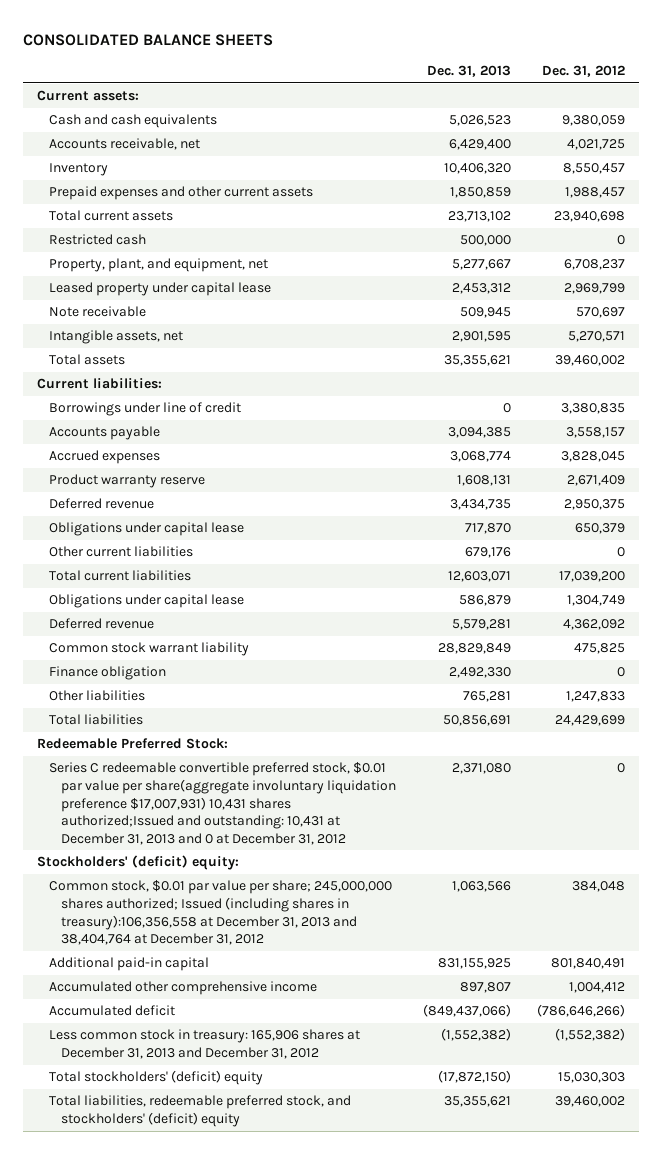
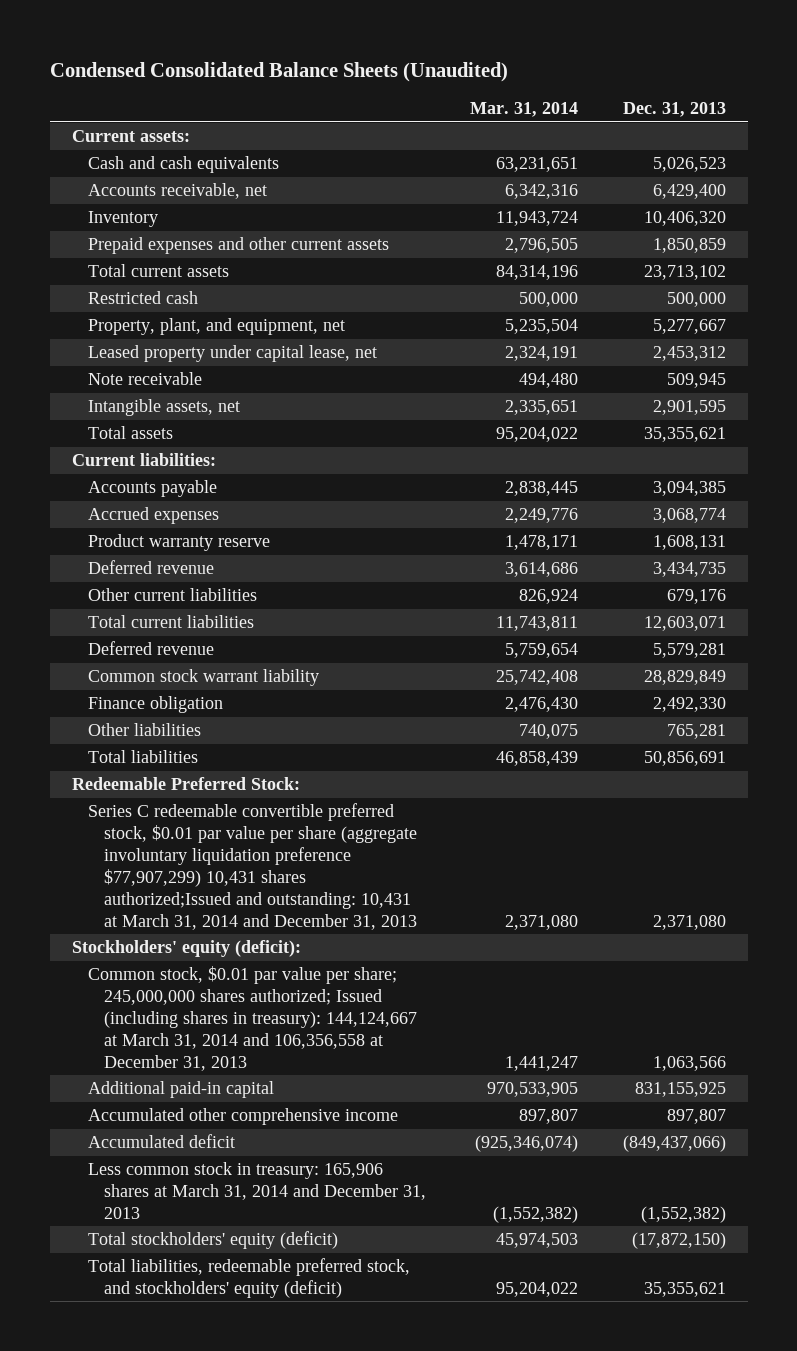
- CONSOLIDATED BALANCE SHEETS
+ Condensed Consolidated Balance Sheets (Unaudited)
- | Dec. 31, 2013 | Dec. 31, 2012
+ | Mar. 31, 2014 | Dec. 31, 2013
- Leased property under capital lease | 2,453,312 | 2,969,799
+ Leased property under capital lease, net | 2,324,191 | 2,453,312
- Borrowings under line of credit | 0 | 3,380,835
- Obligations under capital lease | 717,870 | 650,379
- Obligations under capital lease | 586,879 | 1,304,749
- Series C redeemable convertible preferred stock, $0.01 par value per share(aggregate involuntary liquidation preference $17,007,931) 10,431 shares authorized;Issued and outstanding: 10,431 at December 31, 2013 and 0 at December 31, 2012 | 2,371,080 | 0
- Stockholders' (deficit) equity:
- Common stock, $0.01 par value per share; 245,000,000 shares authorized; Issued (including shares in treasury):106,356,558 at December 31, 2013 and 38,404,764 at December 31, 2012 | 1,063,566 | 384,048
+ Series C redeemable convertible preferred stock, $0.01 par value per share (aggregate involuntary liquidation preference $77,907,299) 10,431 shares authorized;Issued and outstanding: 10,431 at March 31, 2014 and December 31, 2013 | 2,371,080 | 2,371,080
+ Stockholders' equity (deficit):
+ Common stock, $0.01 par value per share; 245,000,000 shares authorized; Issued (including shares in treasury): 144,124,667 at March 31, 2014 and 106,356,558 at December 31, 2013 | 1,441,247 | 1,063,566
- Less common stock in treasury: 165,906 shares at December 31, 2013 and December 31, 2012 | (1,552,382) | (1,552,382)
- Total stockholders' (deficit) equity | (17,872,150) | 15,030,303
- Total liabilities, redeemable preferred stock, and stockholders' (deficit) equity | 35,355,621 | 39,460,002
+ Less common stock in treasury: 165,906 shares at March 31, 2014 and December 31, 2013 | (1,552,382) | (1,552,382)
+ Total stockholders' equity (deficit) | 45,974,503 | (17,872,150)
+ Total liabilities, redeemable preferred stock, and stockholders' equity (deficit) | 95,204,022 | 35,355,621

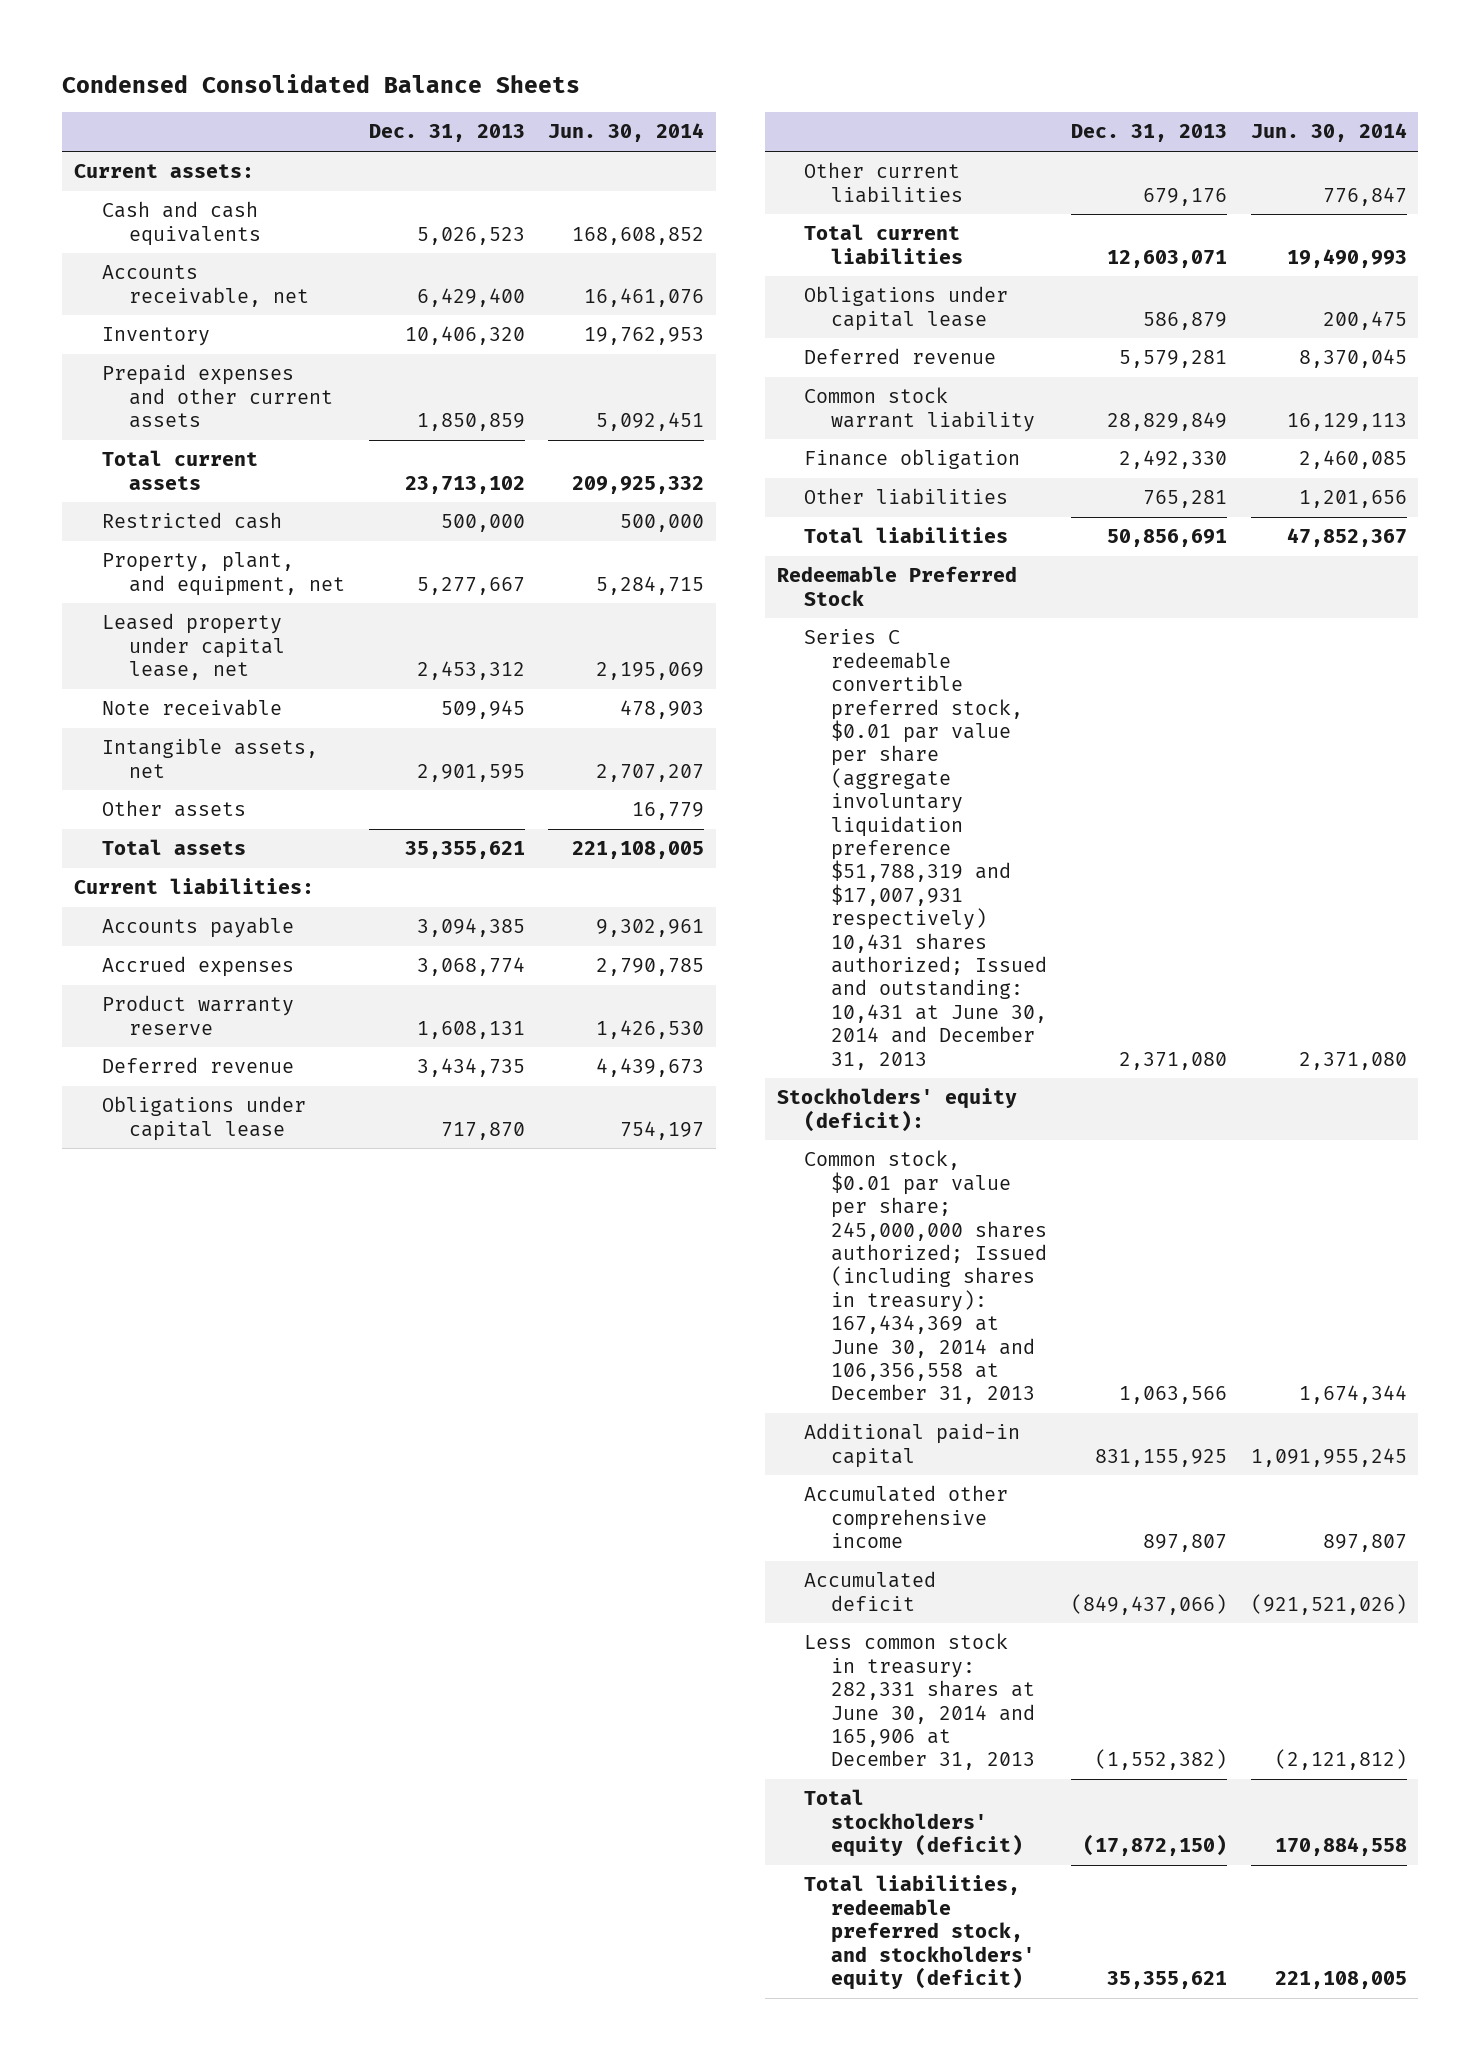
- Condensed Consolidated Balance Sheets (Unaudited)
+ Condensed Consolidated Balance Sheets
- | Mar. 31, 2014 | Dec. 31, 2013
+ | Dec. 31, 2013 | Jun. 30, 2014
+ Other assets | | 16,779
+ Obligations under capital lease | 717,870 | 754,197
+ Obligations under capital lease | 586,879 | 200,475
- Redeemable Preferred Stock:
- Series C redeemable convertible preferred stock, $0.01 par value per share (aggregate involuntary liquidation preference $77,907,299) 10,431 shares authorized;Issued and outstanding: 10,431 at March 31, 2014 and December 31, 2013 | 2,371,080 | 2,371,080
+ Redeemable Preferred Stock
+ Series C redeemable convertible preferred stock, $0.01 par value per share (aggregate involuntary liquidation preference $51,788,319 and $17,007,931 respectively) 10,431 shares authorized; Issued and outstanding: 10,431 at June 30, 2014 and December 31, 2013 | 2,371,080 | 2,371,080
- Common stock, $0.01 par value per share; 245,000,000 shares authorized; Issued (including shares in treasury): 144,124,667 at March 31, 2014 and 106,356,558 at December 31, 2013 | 1,441,247 | 1,063,566
+ Common stock, $0.01 par value per share; 245,000,000 shares authorized; Issued (including shares in treasury): 167,434,369 at June 30, 2014 and 106,356,558 at December 31, 2013 | 1,063,566 | 1,674,344
- Less common stock in treasury: 165,906 shares at March 31, 2014 and December 31, 2013 | (1,552,382) | (1,552,382)
+ Less common stock in treasury: 282,331 shares at June 30, 2014 and 165,906 at December 31, 2013 | (1,552,382) | (2,121,812)

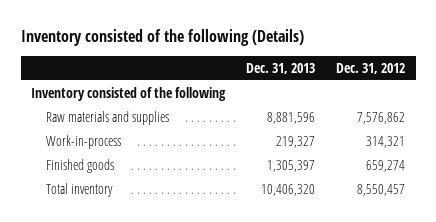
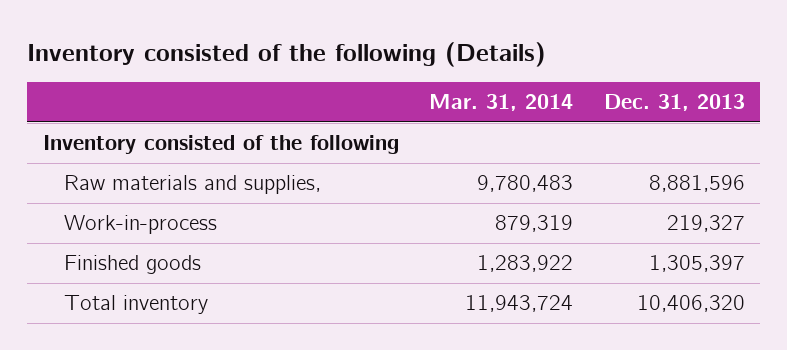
- | Dec. 31, 2013 | Dec. 31, 2012
+ | Mar. 31, 2014 | Dec. 31, 2013
- Raw materials and supplies | 8,881,596 | 7,576,862
+ Raw materials and supplies, | 9,780,483 | 8,881,596

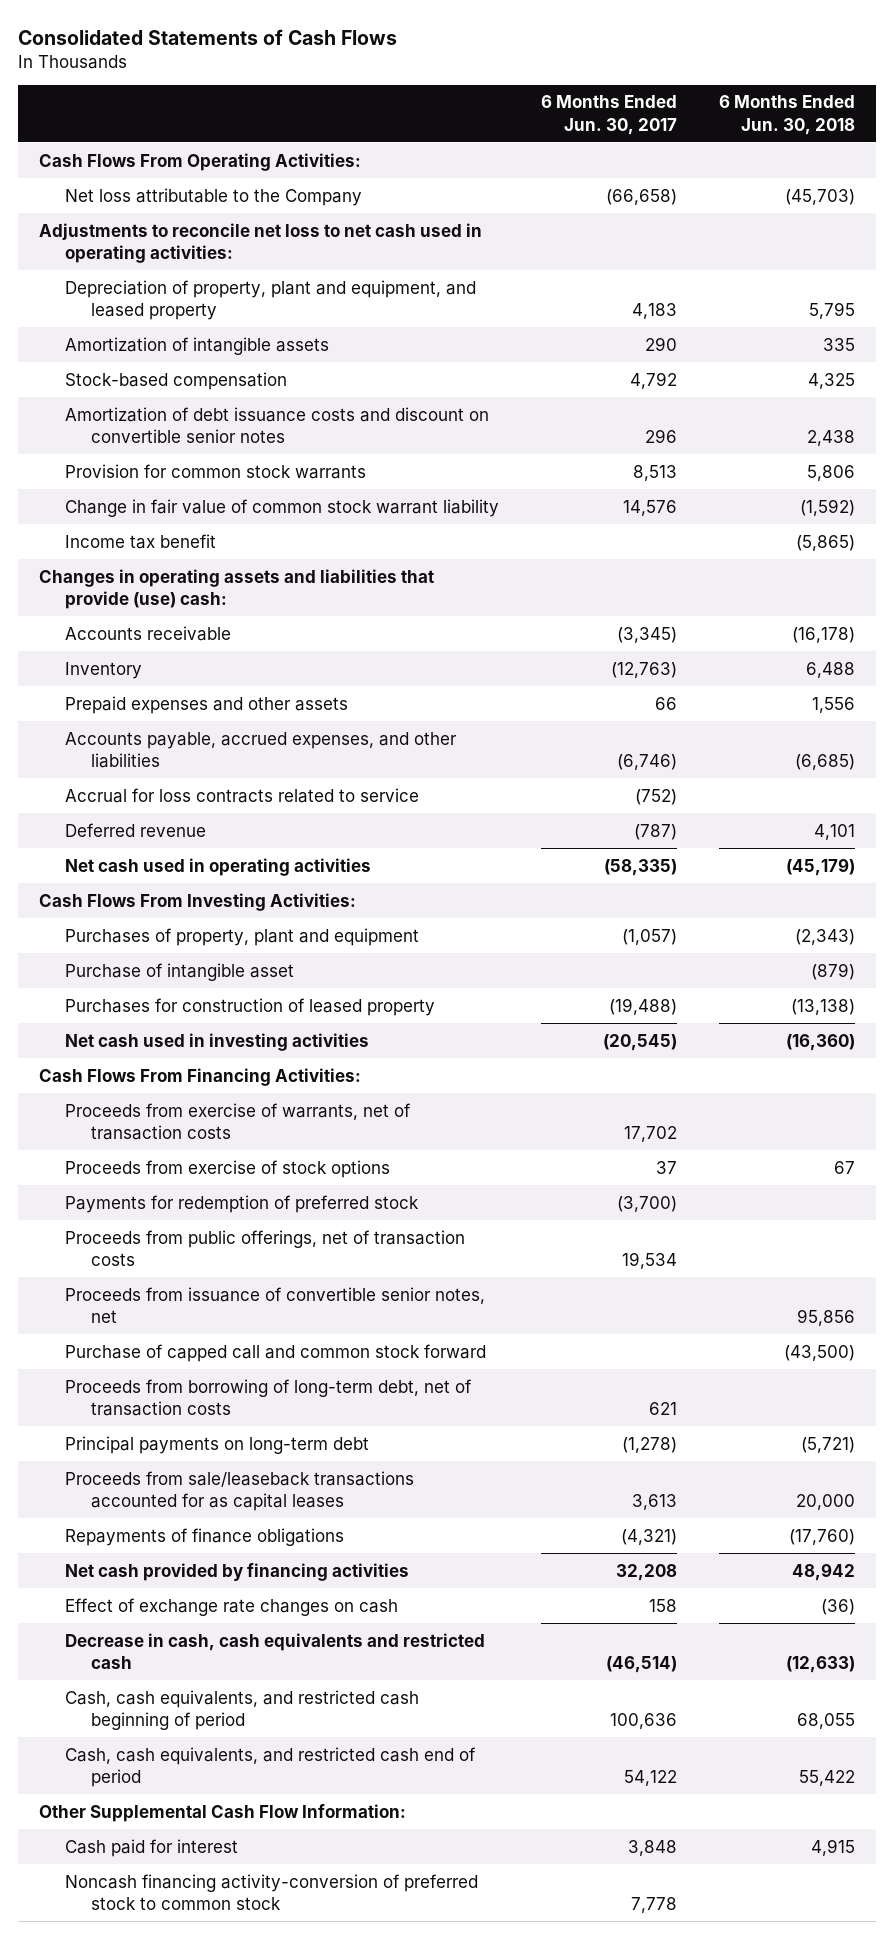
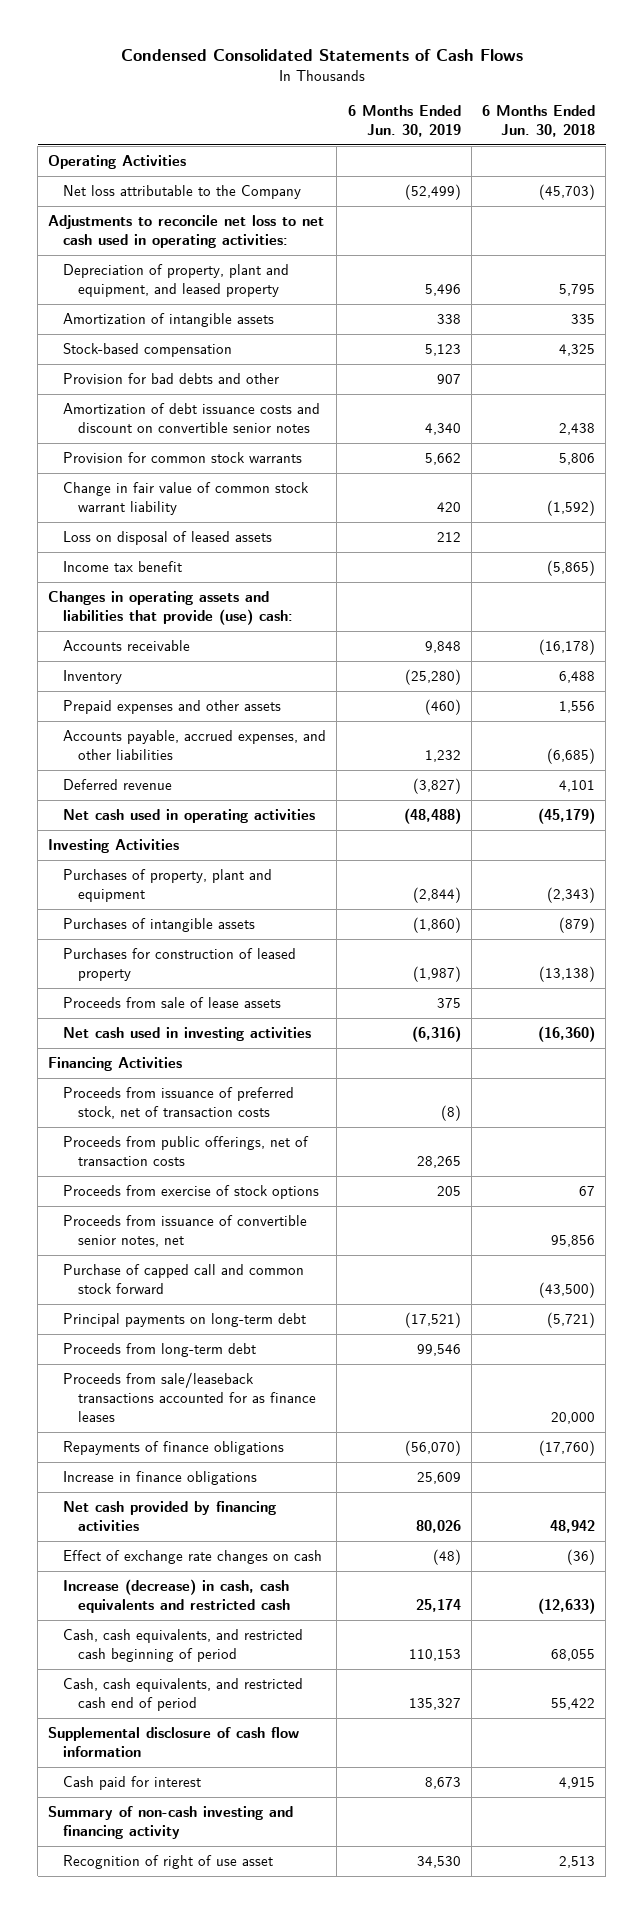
- Consolidated Statements of Cash Flows
+ Condensed Consolidated Statements of Cash Flows
- | 6 Months Ended Jun. 30, 2017 | 6 Months Ended Jun. 30, 2018
+ | 6 Months Ended Jun. 30, 2019 | 6 Months Ended Jun. 30, 2018
- Cash Flows From Operating Activities:
+ Operating Activities
+ Provision for bad debts and other | 907 |
+ Loss on disposal of leased assets | 212 |
- Accrual for loss contracts related to service | (752) |
- Cash Flows From Investing Activities:
+ Investing Activities
- Purchase of intangible asset | | (879)
+ Purchases of intangible assets | (1,860) | (879)
+ Proceeds from sale of lease assets | 375 |
- Cash Flows From Financing Activities:
- Proceeds from exercise of warrants, net of transaction costs | 17,702 |
- Payments for redemption of preferred stock | (3,700) |
+ Financing Activities
+ Proceeds from issuance of preferred stock, net of transaction costs | (8) |
moved down: Proceeds from exercise of stock options | 205 | 67
- Proceeds from borrowing of long-term debt, net of transaction costs | 621 |
- Proceeds from sale/leaseback transactions accounted for as capital leases | 3,613 | 20,000
+ Proceeds from long-term debt | 99,546 |
+ Proceeds from sale/leaseback transactions accounted for as finance leases | | 20,000
+ Increase in finance obligations | 25,609 |
- Decrease in cash, cash equivalents and restricted cash | (46,514) | (12,633)
+ Increase (decrease) in cash, cash equivalents and restricted cash | 25,174 | (12,633)
- Other Supplemental Cash Flow Information:
+ Supplemental disclosure of cash flow information
- Noncash financing activity-conversion of preferred stock to common stock | 7,778 |
+ Summary of non-cash investing and financing activity
+ Recognition of right of use asset | 34,530 | 2,513

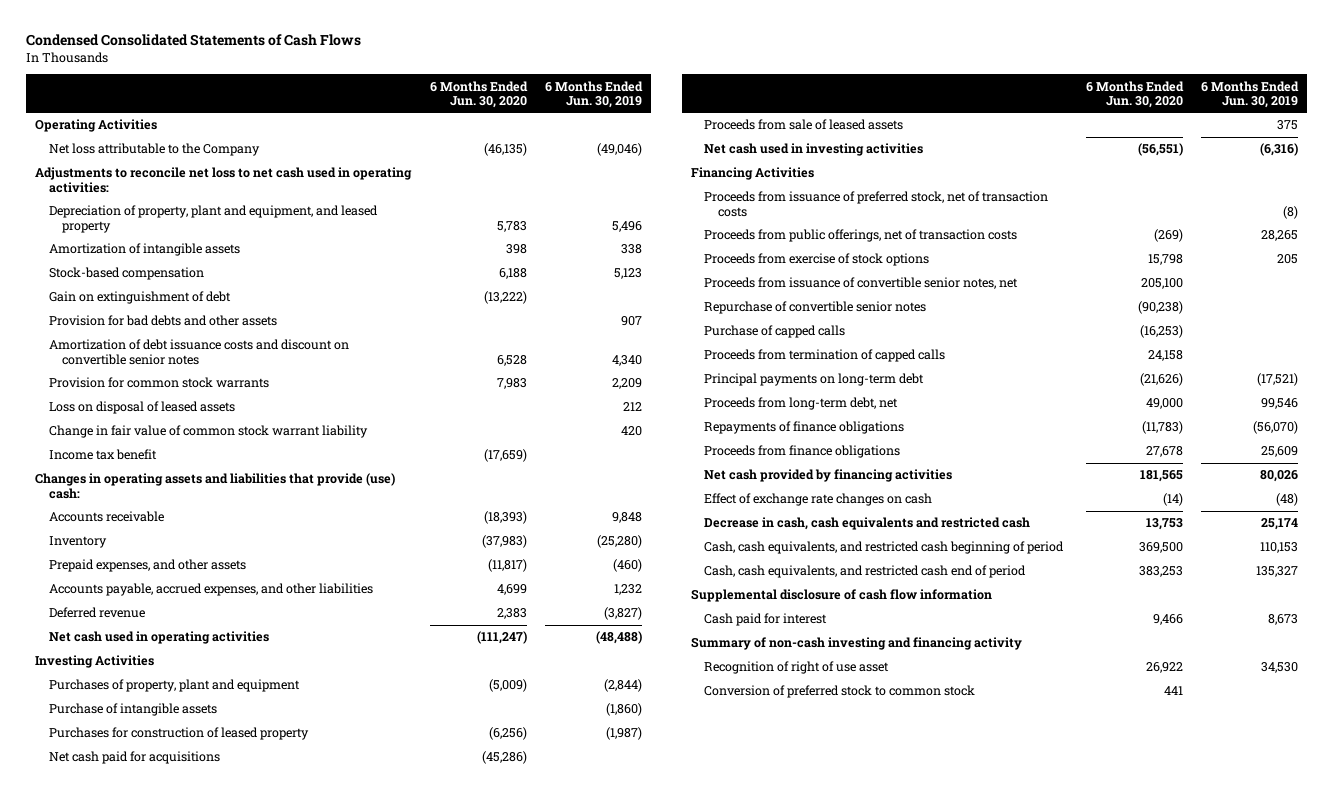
- | 6 Months Ended Jun. 30, 2019 | 6 Months Ended Jun. 30, 2018
+ | 6 Months Ended Jun. 30, 2020 | 6 Months Ended Jun. 30, 2019
- Net loss attributable to the Company | (52,499) | (45,703)
+ Net loss attributable to the Company | (46,135) | (49,046)
- Provision for bad debts and other | 907 |
+ Gain on extinguishment of debt | (13,222) |
+ Provision for bad debts and other assets | | 907
- Provision for common stock warrants | 5,662 | 5,806
+ Provision for common stock warrants | 7,983 | 2,209
moved down: Change in fair value of common stock warrant liability | | 420
- Prepaid expenses and other assets | (460) | 1,556
+ Prepaid expenses, and other assets | (11,817) | (460)
- Purchases of intangible assets | (1,860) | (879)
+ Purchase of intangible assets | | (1,860)
- Proceeds from sale of lease assets | 375 |
+ Net cash paid for acquisitions | (45,286) |
+ Proceeds from sale of leased assets | | 375
- Purchase of capped call and common stock forward | | (43,500)
+ Repurchase of convertible senior notes | (90,238) |
+ Purchase of capped calls | (16,253) |
+ Proceeds from termination of capped calls | 24,158 |
- Proceeds from long-term debt | 99,546 |
- Proceeds from sale/leaseback transactions accounted for as finance leases | | 20,000
+ Proceeds from long-term debt, net | 49,000 | 99,546
- Increase in finance obligations | 25,609 |
+ Proceeds from finance obligations | 27,678 | 25,609
- Increase (decrease) in cash, cash equivalents and restricted cash | 25,174 | (12,633)
+ Decrease in cash, cash equivalents and restricted cash | 13,753 | 25,174
+ Conversion of preferred stock to common stock | 441 |

